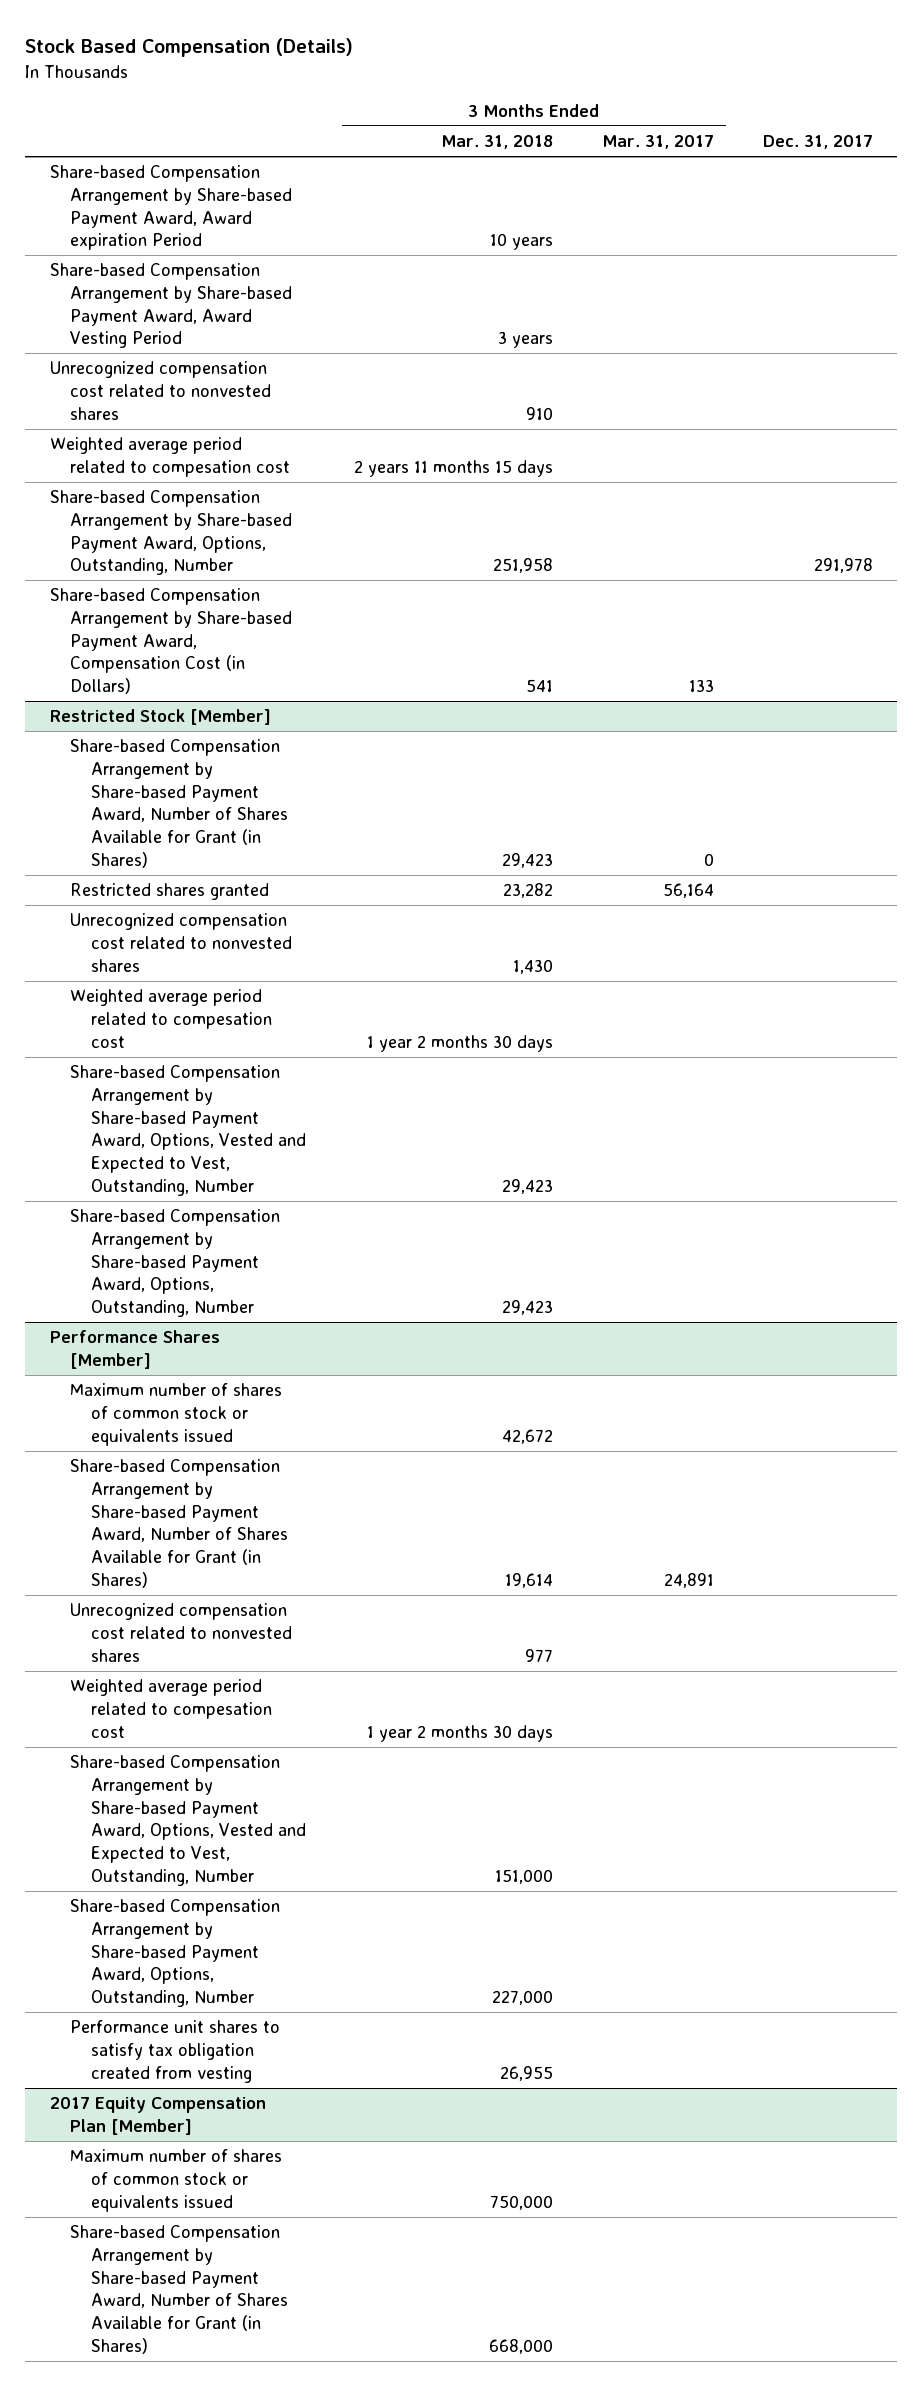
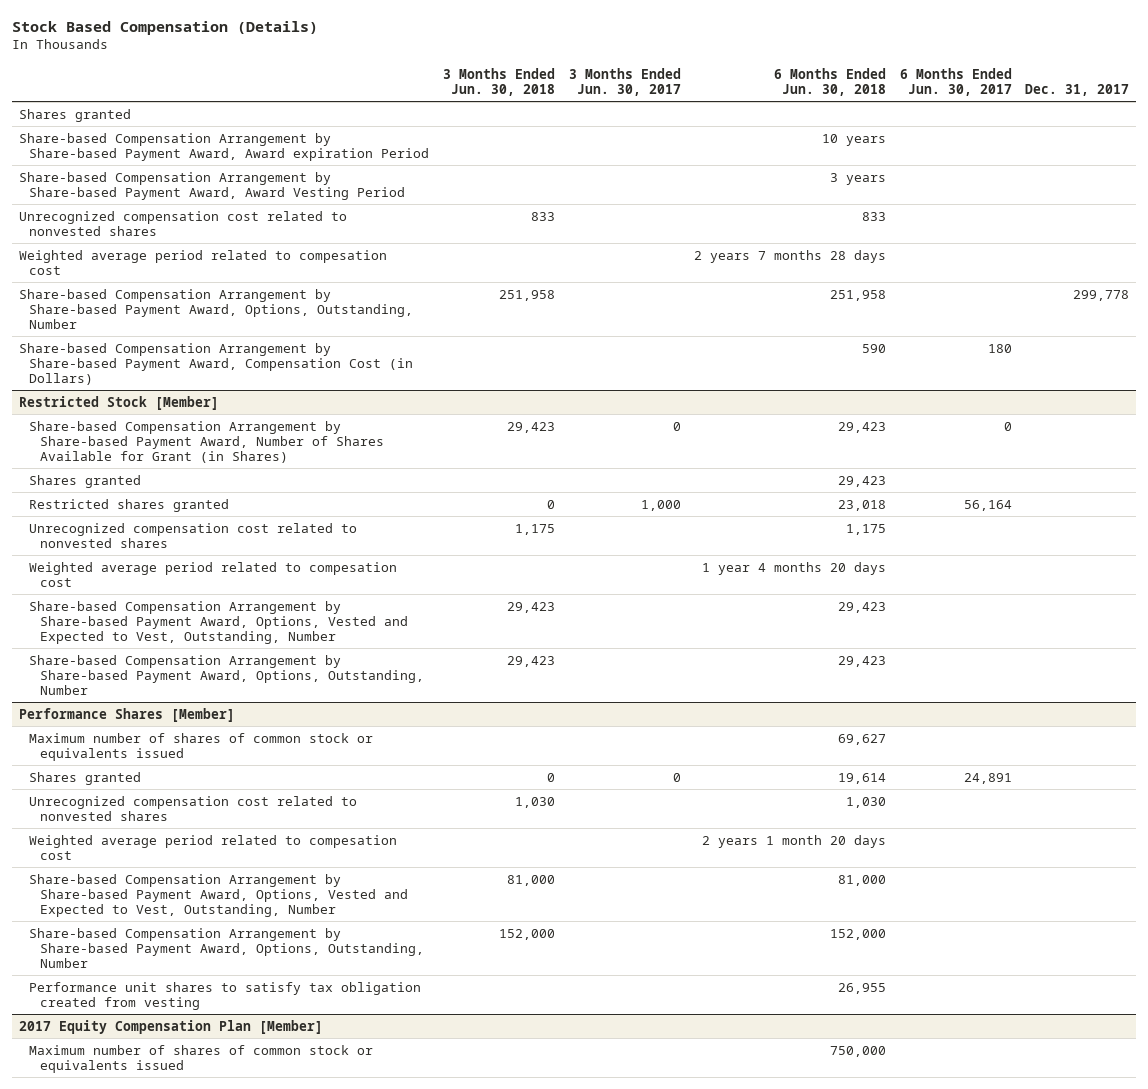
- | 3 Months Ended Mar. 31, 2018 | 3 Months Ended Mar. 31, 2017 | Dec. 31, 2017
+ | 3 Months Ended Jun. 30, 2018 | 3 Months Ended Jun. 30, 2017 | 6 Months Ended Jun. 30, 2018 | 6 Months Ended Jun. 30, 2017 | Dec. 31, 2017
+ Shares granted
- Share-based Compensation Arrangement by Share-based Payment Award, Options, Outstanding, Number | 251,958 | | 291,978
+ Share-based Compensation Arrangement by Share-based Payment Award, Options, Outstanding, Number | 251,958 | | 251,958 | | 299,778
@ Restricted Stock [Member]
+ Shares granted | | | 29,423 | |
@ Performance Shares [Member]
- Share-based Compensation Arrangement by Share-based Payment Award, Number of Shares Available for Grant (in Shares) | 19,614 | 24,891 |
+ Shares granted | 0 | 0 | 19,614 | 24,891 |
@ 2017 Equity Compensation Plan [Member]
- Share-based Compensation Arrangement by Share-based Payment Award, Number of Shares Available for Grant (in Shares) | 668,000 | |

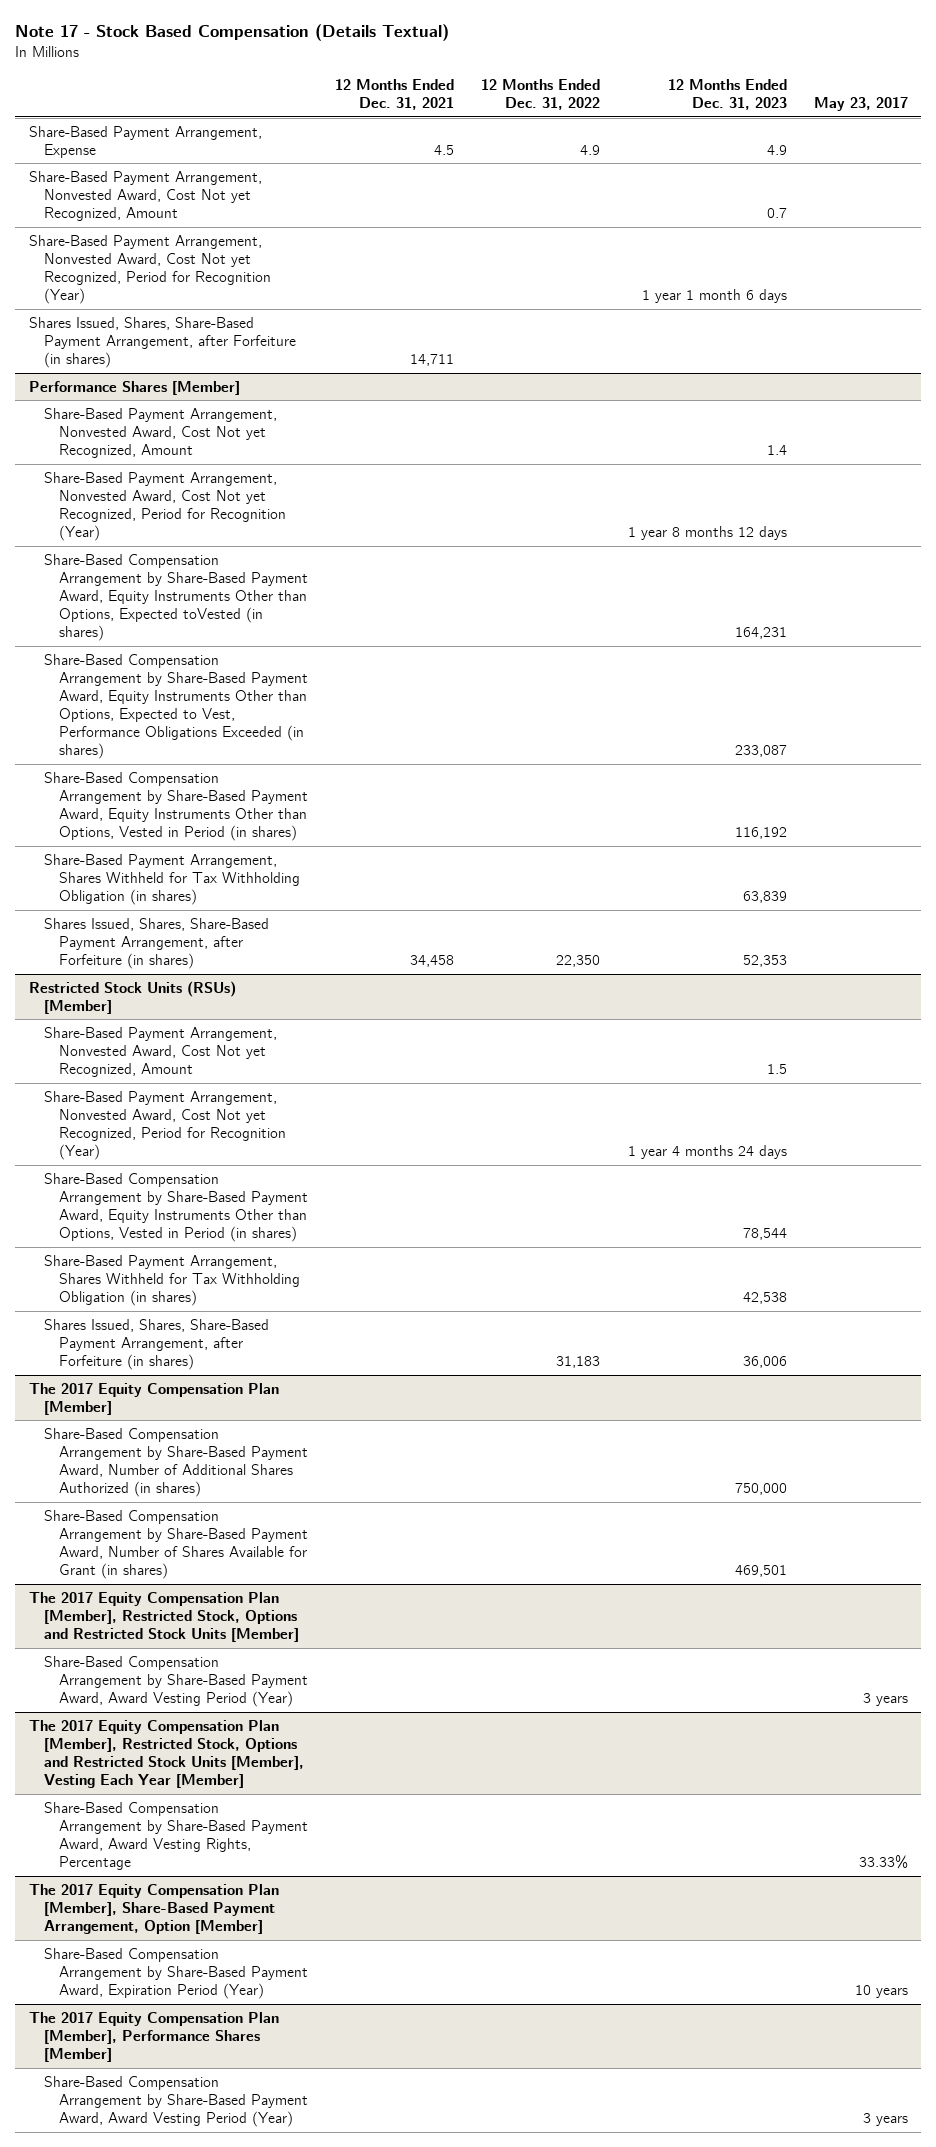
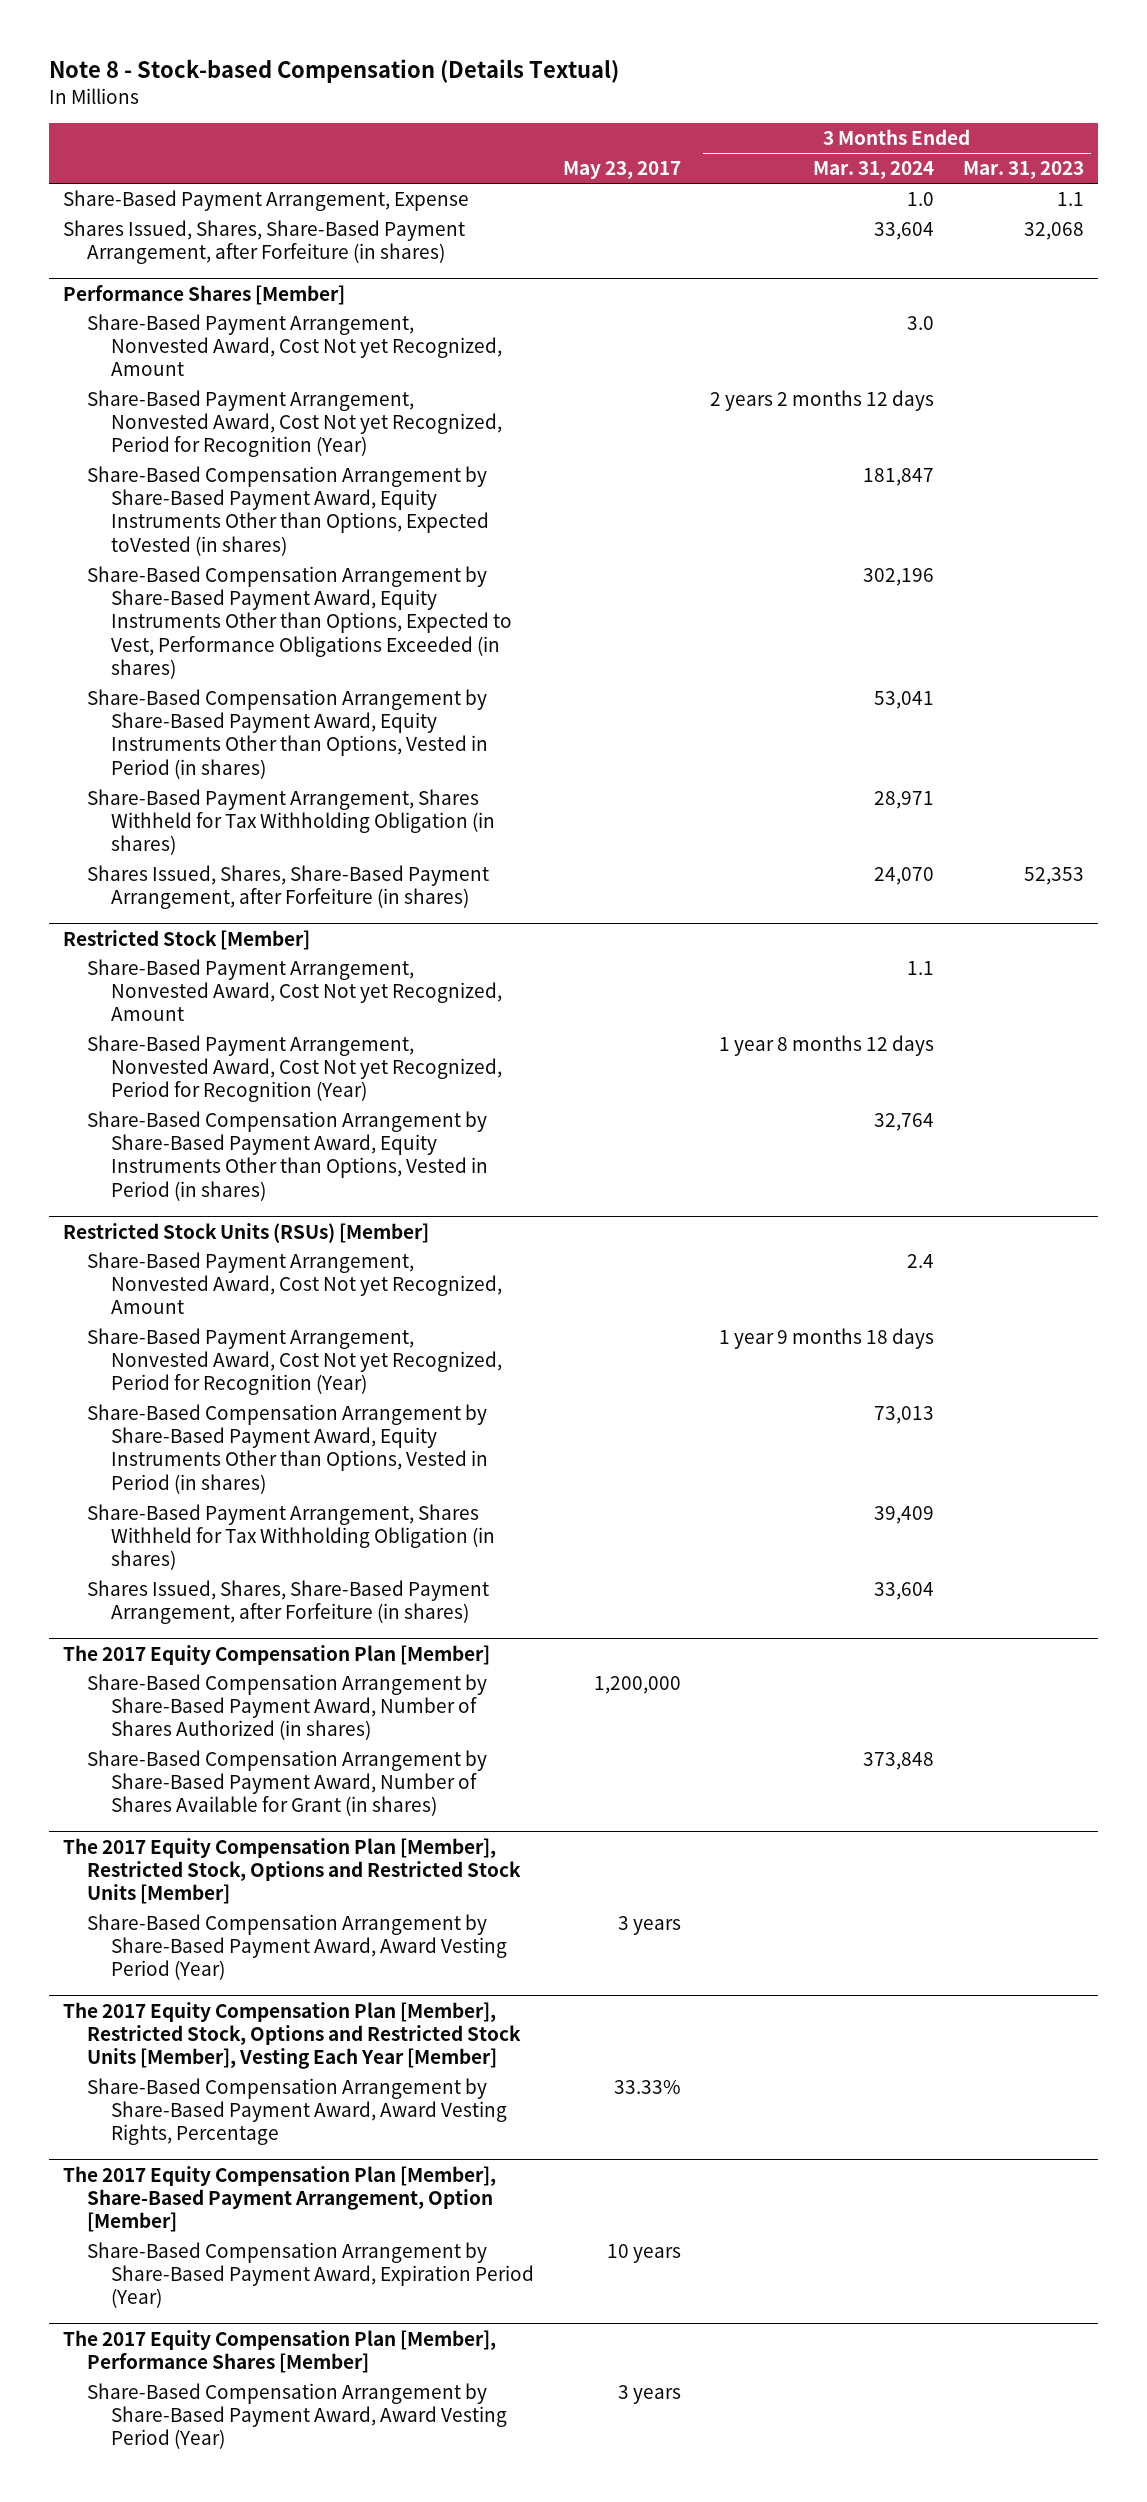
- Note 17 - Stock Based Compensation (Details Textual)
+ Note 8 - Stock-based Compensation (Details Textual)
- | 12 Months Ended Dec. 31, 2021 | 12 Months Ended Dec. 31, 2022 | 12 Months Ended Dec. 31, 2023 | May 23, 2017
+ | May 23, 2017 | 3 Months Ended Mar. 31, 2024 | 3 Months Ended Mar. 31, 2023
- Share-Based Payment Arrangement, Nonvested Award, Cost Not yet Recognized, Amount | | | 0.7 |
- Share-Based Payment Arrangement, Nonvested Award, Cost Not yet Recognized, Period for Recognition (Year) | | | 1 year 1 month 6 days |
+ Restricted Stock [Member]
+ Share-Based Payment Arrangement, Nonvested Award, Cost Not yet Recognized, Amount | | 1.1 |
+ Share-Based Payment Arrangement, Nonvested Award, Cost Not yet Recognized, Period for Recognition (Year) | | 1 year 8 months 12 days |
+ Share-Based Compensation Arrangement by Share-Based Payment Award, Equity Instruments Other than Options, Vested in Period (in shares) | | 32,764 |
@ The 2017 Equity Compensation Plan [Member]
- Share-Based Compensation Arrangement by Share-Based Payment Award, Number of Additional Shares Authorized (in shares) | | | 750,000 |
+ Share-Based Compensation Arrangement by Share-Based Payment Award, Number of Shares Authorized (in shares) | 1,200,000 | |

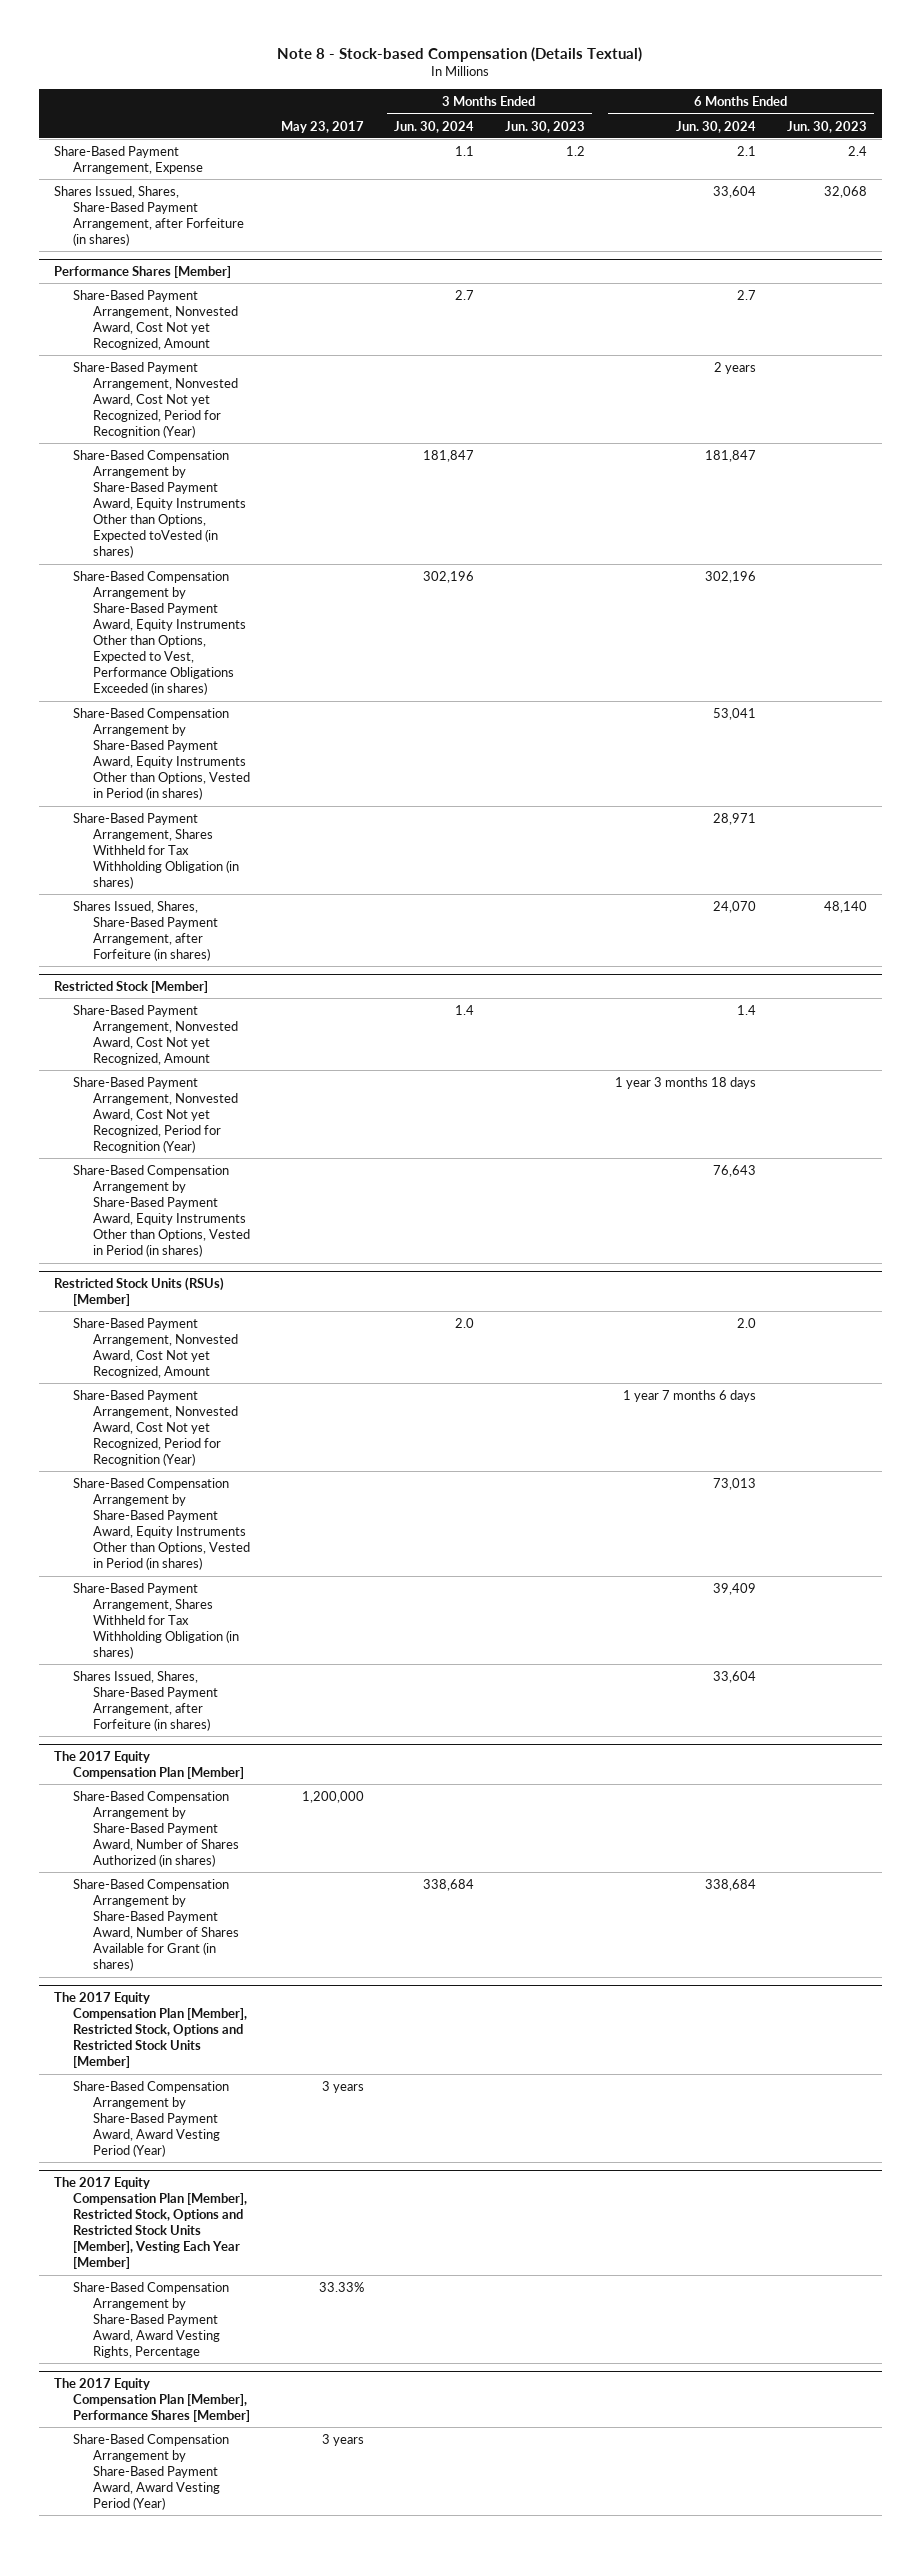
- | May 23, 2017 | 3 Months Ended Mar. 31, 2024 | 3 Months Ended Mar. 31, 2023
+ | May 23, 2017 | 3 Months Ended Jun. 30, 2024 | 3 Months Ended Jun. 30, 2023 | 6 Months Ended Jun. 30, 2024 | 6 Months Ended Jun. 30, 2023
- The 2017 Equity Compensation Plan [Member], Share-Based Payment Arrangement, Option [Member]
- Share-Based Compensation Arrangement by Share-Based Payment Award, Expiration Period (Year) | 10 years | |

